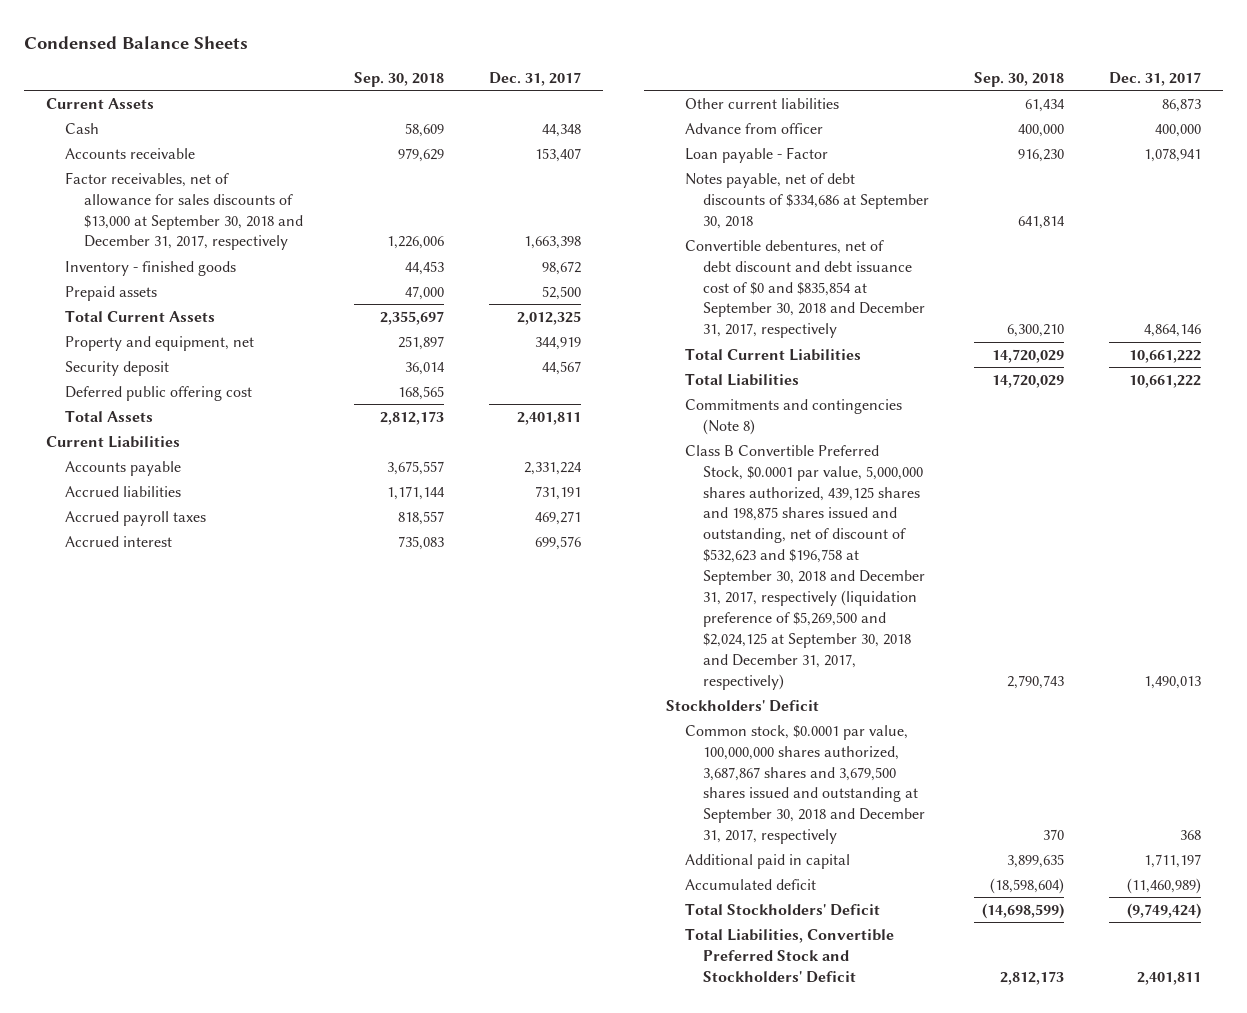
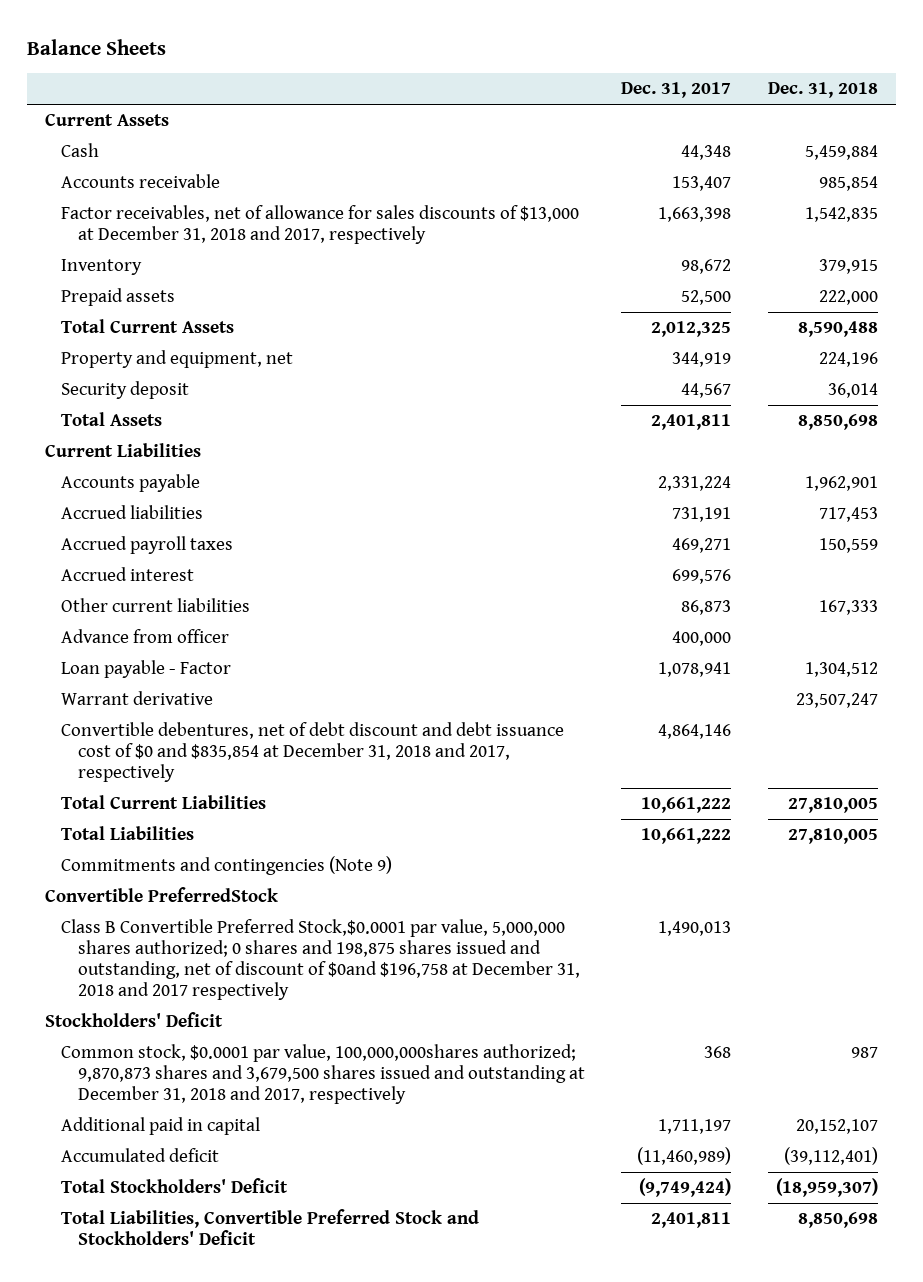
- Condensed Balance Sheets
+ Balance Sheets
- | Sep. 30, 2018 | Dec. 31, 2017
+ | Dec. 31, 2017 | Dec. 31, 2018
- Factor receivables, net of allowance for sales discounts of $13,000 at September 30, 2018 and December 31, 2017, respectively | 1,226,006 | 1,663,398
- Inventory - finished goods | 44,453 | 98,672
+ Factor receivables, net of allowance for sales discounts of $13,000 at December 31, 2018 and 2017, respectively | 1,663,398 | 1,542,835
+ Inventory | 98,672 | 379,915
- Deferred public offering cost | 168,565 |
- Notes payable, net of debt discounts of $334,686 at September 30, 2018 | 641,814 |
- Convertible debentures, net of debt discount and debt issuance cost of $0 and $835,854 at September 30, 2018 and December 31, 2017, respectively | 6,300,210 | 4,864,146
+ Warrant derivative | | 23,507,247
+ Convertible debentures, net of debt discount and debt issuance cost of $0 and $835,854 at December 31, 2018 and 2017, respectively | 4,864,146 |
- Commitments and contingencies (Note 8)
- Class B Convertible Preferred Stock, $0.0001 par value, 5,000,000 shares authorized, 439,125 shares and 198,875 shares issued and outstanding, net of discount of $532,623 and $196,758 at September 30, 2018 and December 31, 2017, respectively (liquidation preference of $5,269,500 and $2,024,125 at September 30, 2018 and December 31, 2017, respectively) | 2,790,743 | 1,490,013
+ Commitments and contingencies (Note 9)
+ Convertible PreferredStock
+ Class B Convertible Preferred Stock,$0.0001 par value, 5,000,000 shares authorized; 0 shares and 198,875 shares issued and outstanding, net of discount of $0and $196,758 at December 31, 2018 and 2017 respectively | 1,490,013 |
- Common stock, $0.0001 par value, 100,000,000 shares authorized, 3,687,867 shares and 3,679,500 shares issued and outstanding at September 30, 2018 and December 31, 2017, respectively | 370 | 368
+ Common stock, $0.0001 par value, 100,000,000shares authorized; 9,870,873 shares and 3,679,500 shares issued and outstanding at December 31, 2018 and 2017, respectively | 368 | 987

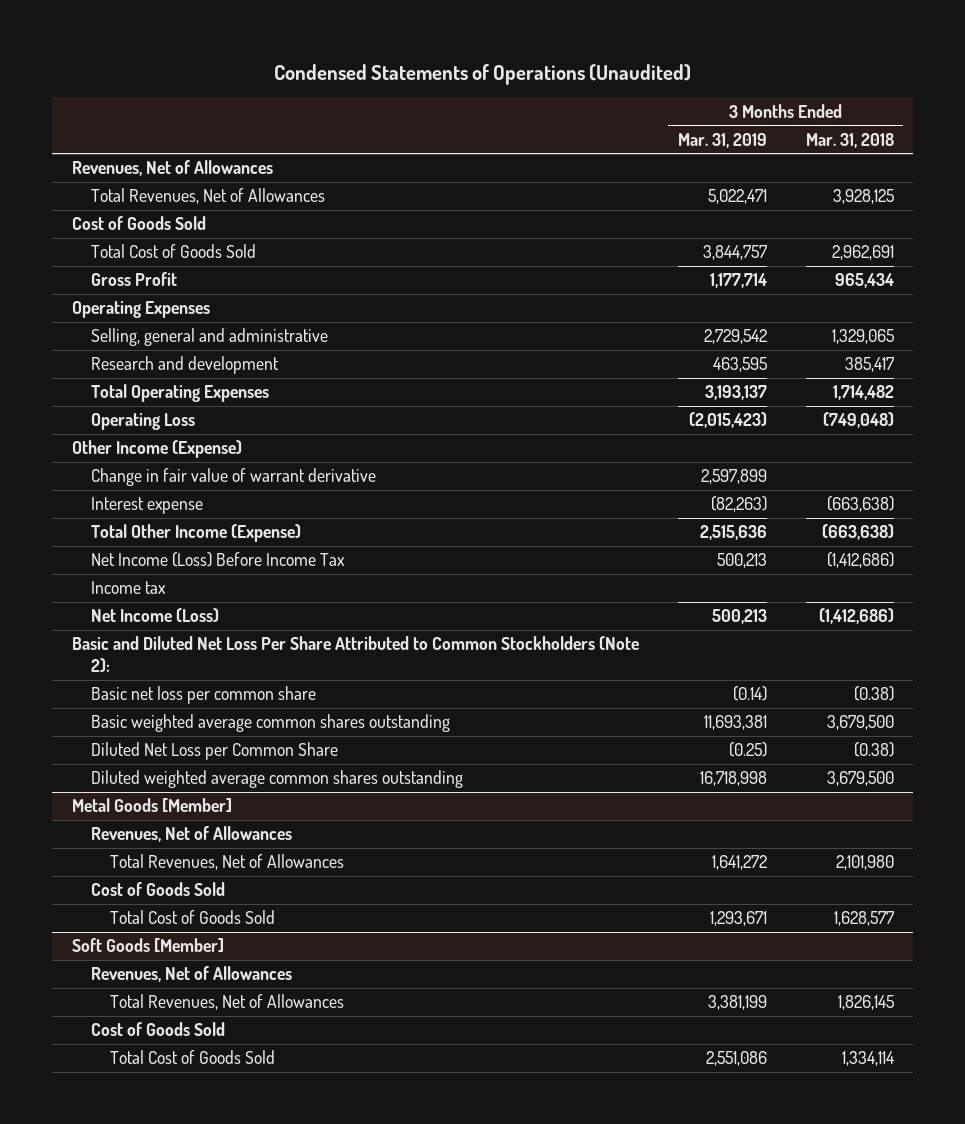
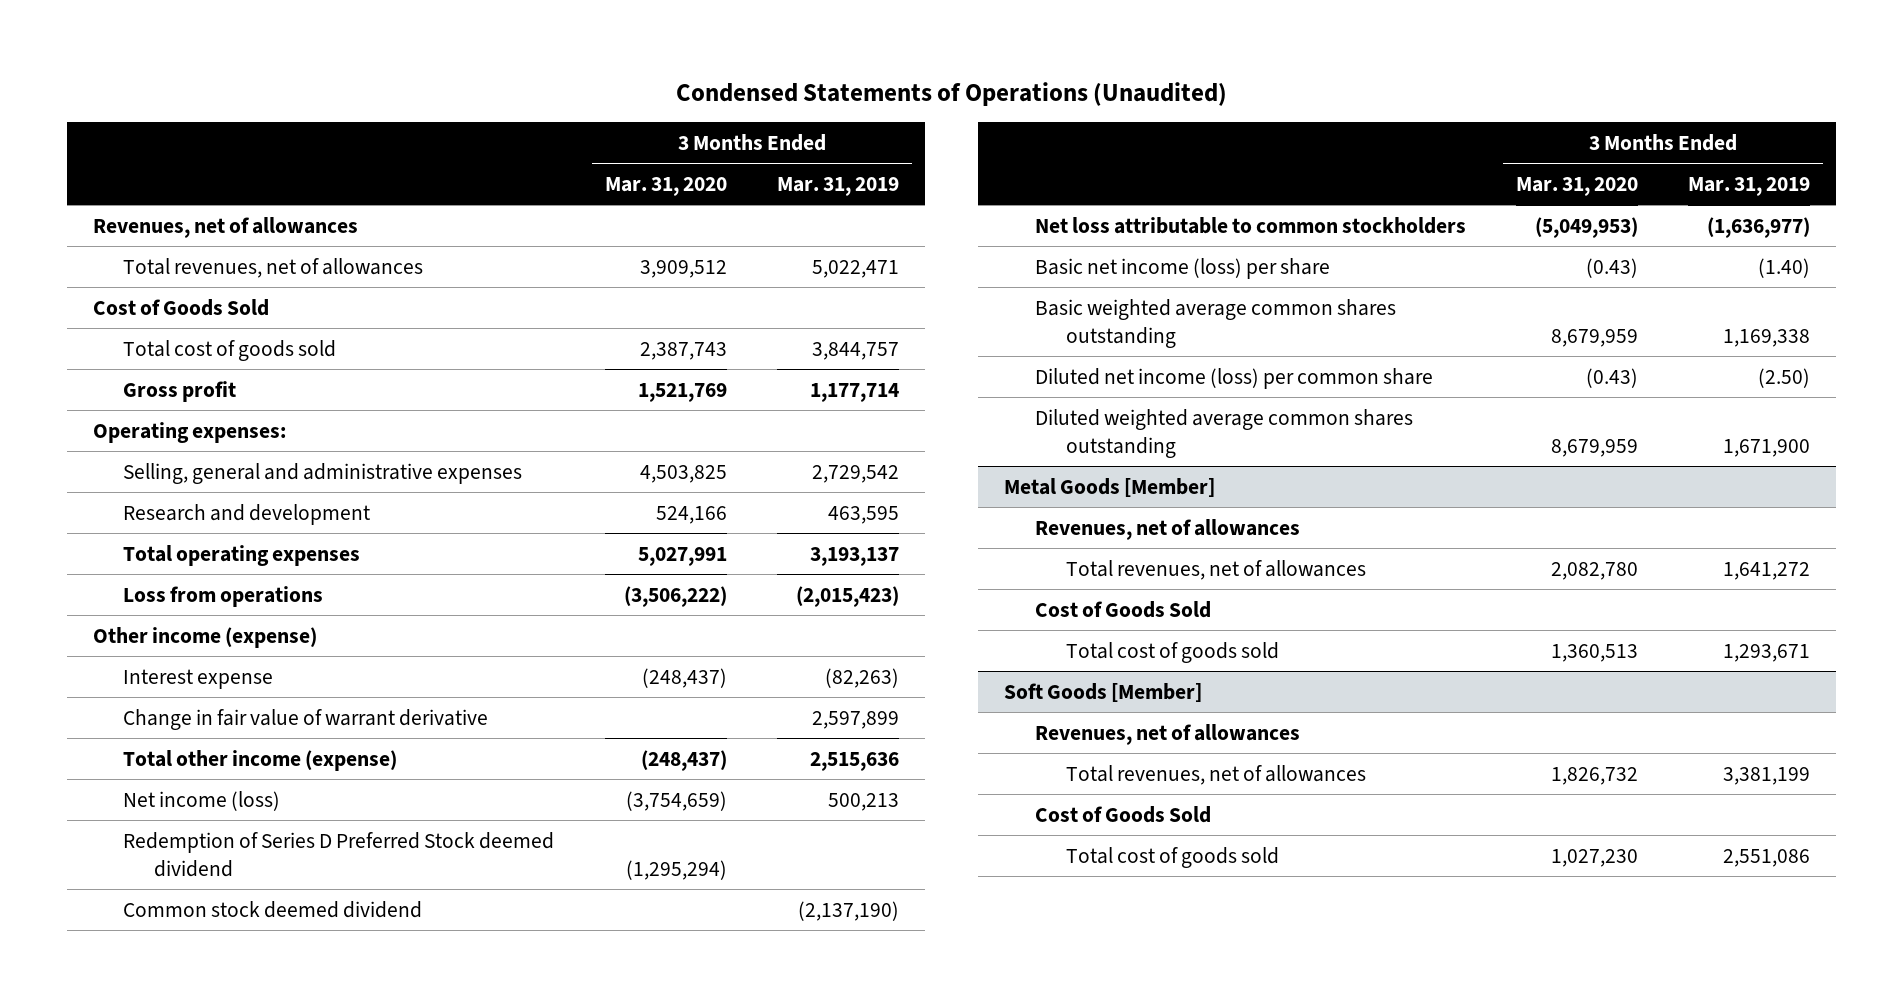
- | 3 Months Ended Mar. 31, 2019 | 3 Months Ended Mar. 31, 2018
+ | 3 Months Ended Mar. 31, 2020 | 3 Months Ended Mar. 31, 2019
- Revenues, Net of Allowances
- Total Revenues, Net of Allowances | 5,022,471 | 3,928,125
+ Revenues, net of allowances
+ Total revenues, net of allowances | 3,909,512 | 5,022,471
- Total Cost of Goods Sold | 3,844,757 | 2,962,691
- Gross Profit | 1,177,714 | 965,434
- Operating Expenses
- Selling, general and administrative | 2,729,542 | 1,329,065
+ Total cost of goods sold | 2,387,743 | 3,844,757
+ Gross profit | 1,521,769 | 1,177,714
+ Operating expenses:
+ Selling, general and administrative expenses | 4,503,825 | 2,729,542
- Total Operating Expenses | 3,193,137 | 1,714,482
- Operating Loss | (2,015,423) | (749,048)
- Other Income (Expense)
+ Total operating expenses | 5,027,991 | 3,193,137
+ Loss from operations | (3,506,222) | (2,015,423)
+ Other income (expense)
- Total Other Income (Expense) | 2,515,636 | (663,638)
- Net Income (Loss) Before Income Tax | 500,213 | (1,412,686)
- Income tax
- Net Income (Loss) | 500,213 | (1,412,686)
- Basic and Diluted Net Loss Per Share Attributed to Common Stockholders (Note 2):
- Basic net loss per common share | (0.14) | (0.38)
- Basic weighted average common shares outstanding | 11,693,381 | 3,679,500
- Diluted Net Loss per Common Share | (0.25) | (0.38)
- Diluted weighted average common shares outstanding | 16,718,998 | 3,679,500
moved down: Change in fair value of warrant derivative | | 2,597,899
+ Total other income (expense) | (248,437) | 2,515,636
+ Net income (loss) | (3,754,659) | 500,213
+ Redemption of Series D Preferred Stock deemed dividend | (1,295,294) |
+ Common stock deemed dividend | | (2,137,190)
+ Net loss attributable to common stockholders | (5,049,953) | (1,636,977)
+ Basic net income (loss) per share | (0.43) | (1.40)
+ Basic weighted average common shares outstanding | 8,679,959 | 1,169,338
+ Diluted net income (loss) per common share | (0.43) | (2.50)
+ Diluted weighted average common shares outstanding | 8,679,959 | 1,671,900
@ Metal Goods [Member]
- Revenues, Net of Allowances
- Total Revenues, Net of Allowances | 1,641,272 | 2,101,980
+ Revenues, net of allowances
+ Total revenues, net of allowances | 2,082,780 | 1,641,272
- Total Cost of Goods Sold | 1,293,671 | 1,628,577
+ Total cost of goods sold | 1,360,513 | 1,293,671
@ Soft Goods [Member]
- Revenues, Net of Allowances
- Total Revenues, Net of Allowances | 3,381,199 | 1,826,145
+ Revenues, net of allowances
+ Total revenues, net of allowances | 1,826,732 | 3,381,199
- Total Cost of Goods Sold | 2,551,086 | 1,334,114
+ Total cost of goods sold | 1,027,230 | 2,551,086

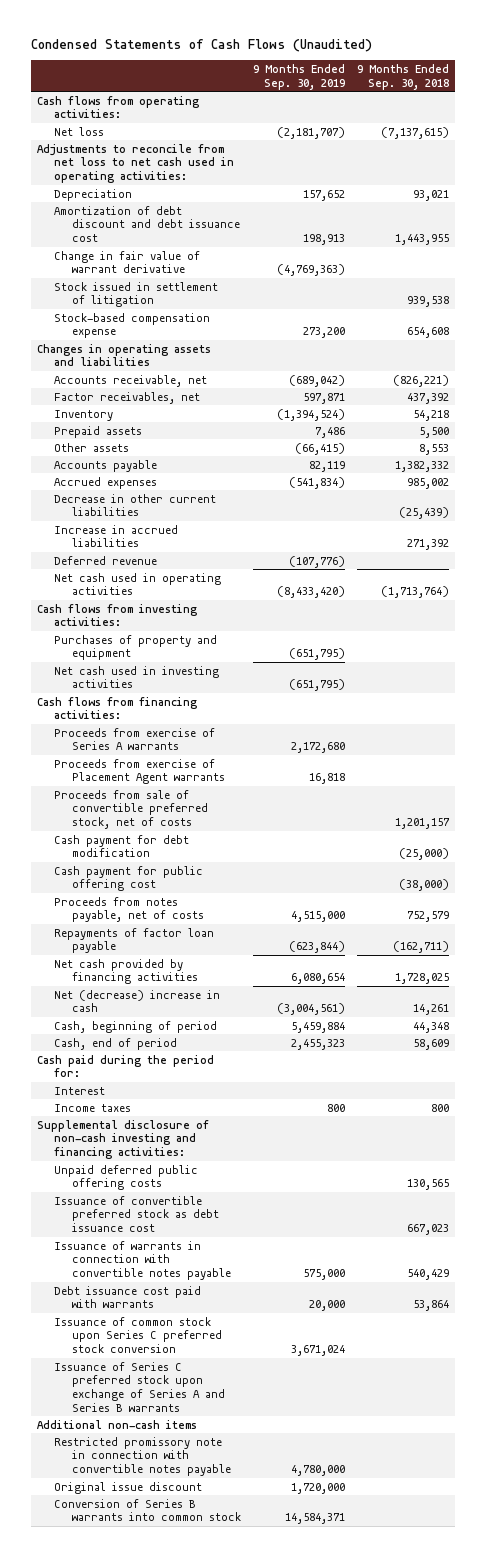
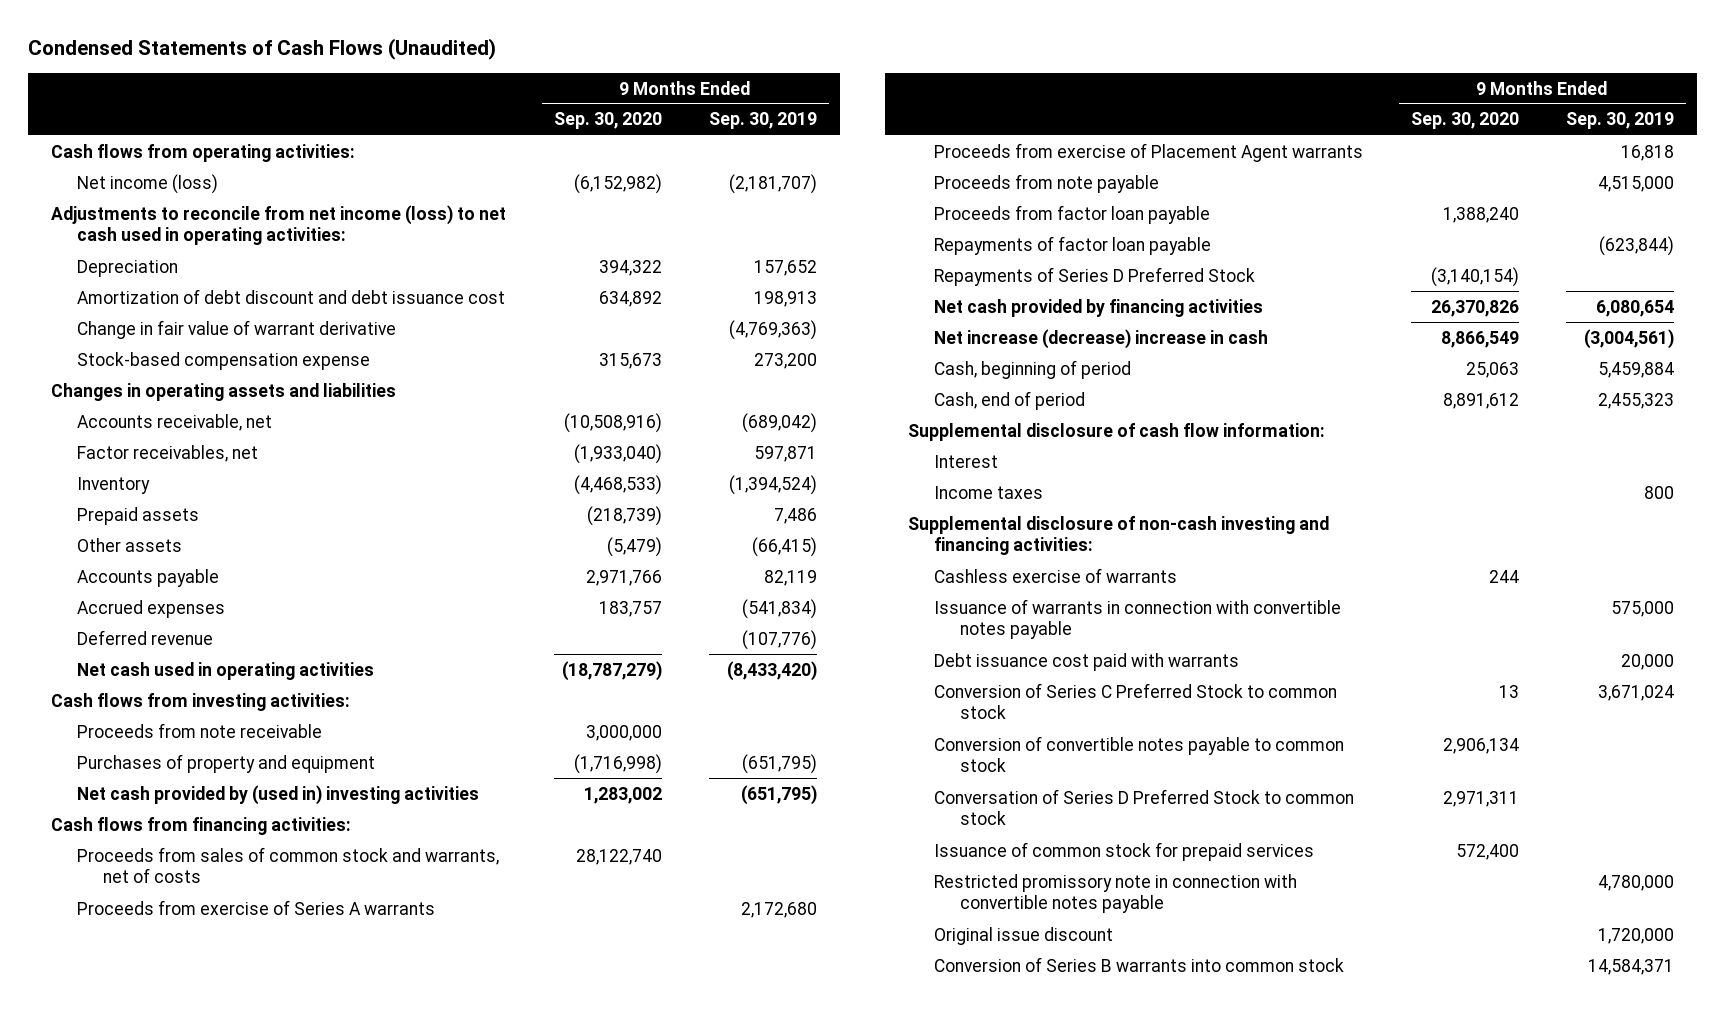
- | 9 Months Ended Sep. 30, 2019 | 9 Months Ended Sep. 30, 2018
+ | 9 Months Ended Sep. 30, 2020 | 9 Months Ended Sep. 30, 2019
- Net loss | (2,181,707) | (7,137,615)
- Adjustments to reconcile from net loss to net cash used in operating activities:
+ Net income (loss) | (6,152,982) | (2,181,707)
+ Adjustments to reconcile from net income (loss) to net cash used in operating activities:
- Stock issued in settlement of litigation | | 939,538
- Decrease in other current liabilities | | (25,439)
- Increase in accrued liabilities | | 271,392
+ Proceeds from note receivable | 3,000,000 |
- Net cash used in investing activities | (651,795) |
+ Net cash provided by (used in) investing activities | 1,283,002 | (651,795)
+ Proceeds from sales of common stock and warrants, net of costs | 28,122,740 |
- Proceeds from sale of convertible preferred stock, net of costs | | 1,201,157
- Cash payment for debt modification | | (25,000)
- Cash payment for public offering cost | | (38,000)
- Proceeds from notes payable, net of costs | 4,515,000 | 752,579
+ Proceeds from note payable | | 4,515,000
+ Proceeds from factor loan payable | 1,388,240 |
+ Repayments of Series D Preferred Stock | (3,140,154) |
- Net (decrease) increase in cash | (3,004,561) | 14,261
+ Net increase (decrease) increase in cash | 8,866,549 | (3,004,561)
- Cash paid during the period for:
+ Supplemental disclosure of cash flow information:
- Unpaid deferred public offering costs | | 130,565
- Issuance of convertible preferred stock as debt issuance cost | | 667,023
+ Cashless exercise of warrants | 244 |
- Issuance of common stock upon Series C preferred stock conversion | 3,671,024 |
- Issuance of Series C preferred stock upon exchange of Series A and Series B warrants
- Additional non-cash items
+ Conversion of Series C Preferred Stock to common stock | 13 | 3,671,024
+ Conversion of convertible notes payable to common stock | 2,906,134 |
+ Conversation of Series D Preferred Stock to common stock | 2,971,311 |
+ Issuance of common stock for prepaid services | 572,400 |

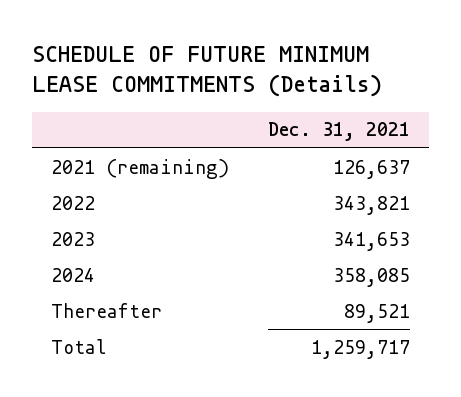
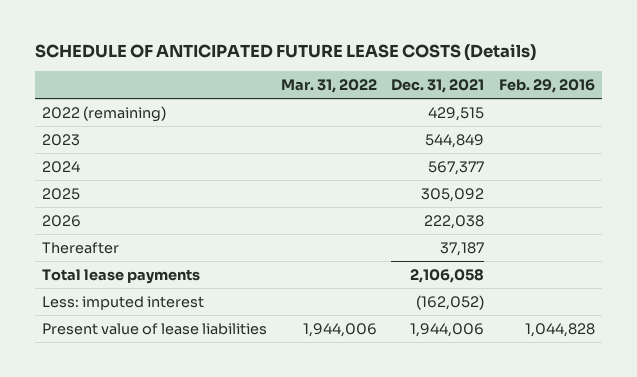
- SCHEDULE OF FUTURE MINIMUM LEASE COMMITMENTS (Details)
+ SCHEDULE OF ANTICIPATED FUTURE LEASE COSTS (Details)
- | Dec. 31, 2021
+ | Mar. 31, 2022 | Dec. 31, 2021 | Feb. 29, 2016
- 2021 (remaining) | 126,637
- 2022 | 343,821
- 2023 | 341,653
- 2024 | 358,085
- Thereafter | 89,521
- Total | 1,259,717
+ 2022 (remaining) | | 429,515 |
+ 2023 | | 544,849 |
+ 2024 | | 567,377 |
+ 2025 | | 305,092 |
+ 2026 | | 222,038 |
+ Thereafter | | 37,187 |
+ Total lease payments | | 2,106,058 |
+ Less: imputed interest | | (162,052) |
+ Present value of lease liabilities | 1,944,006 | 1,944,006 | 1,044,828

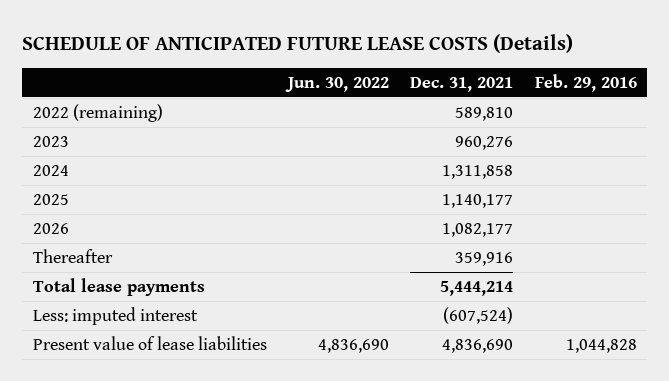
- | Mar. 31, 2022 | Dec. 31, 2021 | Feb. 29, 2016
+ | Jun. 30, 2022 | Dec. 31, 2021 | Feb. 29, 2016
- 2022 (remaining) | | 429,515 |
- 2023 | | 544,849 |
- 2024 | | 567,377 |
- 2025 | | 305,092 |
- 2026 | | 222,038 |
- Thereafter | | 37,187 |
- Total lease payments | | 2,106,058 |
- Less: imputed interest | | (162,052) |
- Present value of lease liabilities | 1,944,006 | 1,944,006 | 1,044,828
+ 2022 (remaining) | | 589,810 |
+ 2023 | | 960,276 |
+ 2024 | | 1,311,858 |
+ 2025 | | 1,140,177 |
+ 2026 | | 1,082,177 |
+ Thereafter | | 359,916 |
+ Total lease payments | | 5,444,214 |
+ Less: imputed interest | | (607,524) |
+ Present value of lease liabilities | 4,836,690 | 4,836,690 | 1,044,828

